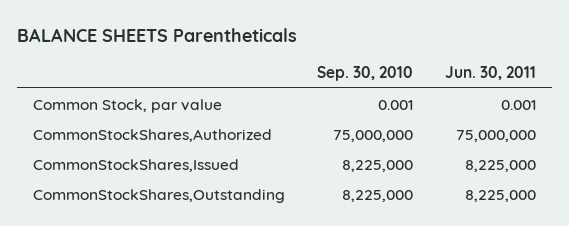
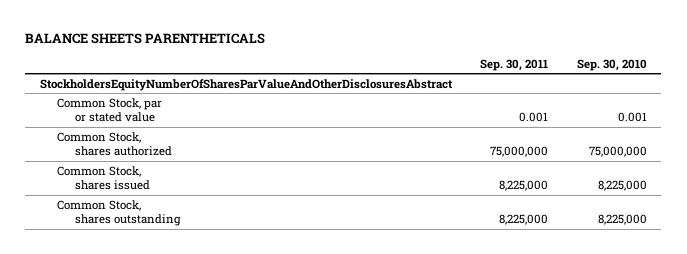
- BALANCE SHEETS Parentheticals
+ BALANCE SHEETS PARENTHETICALS
- | Sep. 30, 2010 | Jun. 30, 2011
+ | Sep. 30, 2011 | Sep. 30, 2010
- Common Stock, par value | 0.001 | 0.001
- CommonStockShares,Authorized | 75,000,000 | 75,000,000
- CommonStockShares,Issued | 8,225,000 | 8,225,000
- CommonStockShares,Outstanding | 8,225,000 | 8,225,000
+ StockholdersEquityNumberOfSharesParValueAndOtherDisclosuresAbstract
+ Common Stock, par or stated value | 0.001 | 0.001
+ Common Stock, shares authorized | 75,000,000 | 75,000,000
+ Common Stock, shares issued | 8,225,000 | 8,225,000
+ Common Stock, shares outstanding | 8,225,000 | 8,225,000

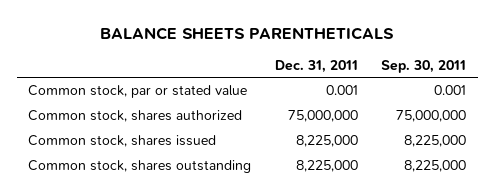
- | Sep. 30, 2011 | Sep. 30, 2010
+ | Dec. 31, 2011 | Sep. 30, 2011
- StockholdersEquityNumberOfSharesParValueAndOtherDisclosuresAbstract
- Common Stock, par or stated value | 0.001 | 0.001
- Common Stock, shares authorized | 75,000,000 | 75,000,000
- Common Stock, shares issued | 8,225,000 | 8,225,000
- Common Stock, shares outstanding | 8,225,000 | 8,225,000
+ Common stock, par or stated value | 0.001 | 0.001
+ Common stock, shares authorized | 75,000,000 | 75,000,000
+ Common stock, shares issued | 8,225,000 | 8,225,000
+ Common stock, shares outstanding | 8,225,000 | 8,225,000

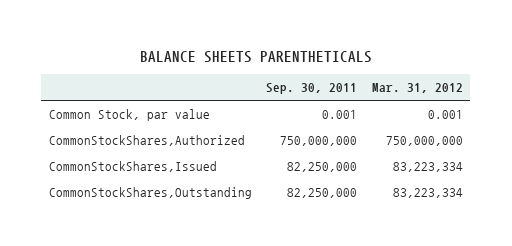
- | Dec. 31, 2011 | Sep. 30, 2011
+ | Sep. 30, 2011 | Mar. 31, 2012
- Common stock, par or stated value | 0.001 | 0.001
- Common stock, shares authorized | 75,000,000 | 75,000,000
- Common stock, shares issued | 8,225,000 | 8,225,000
- Common stock, shares outstanding | 8,225,000 | 8,225,000
+ Common Stock, par value | 0.001 | 0.001
+ CommonStockShares,Authorized | 750,000,000 | 750,000,000
+ CommonStockShares,Issued | 82,250,000 | 83,223,334
+ CommonStockShares,Outstanding | 82,250,000 | 83,223,334

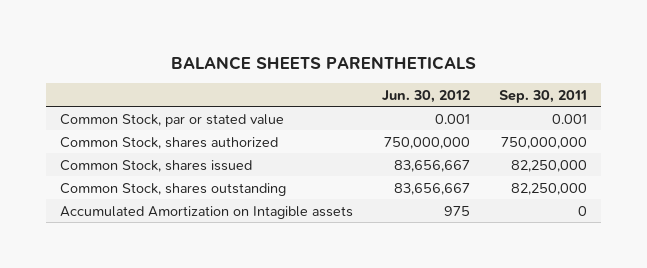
- | Sep. 30, 2011 | Mar. 31, 2012
+ | Jun. 30, 2012 | Sep. 30, 2011
- Common Stock, par value | 0.001 | 0.001
- CommonStockShares,Authorized | 750,000,000 | 750,000,000
- CommonStockShares,Issued | 82,250,000 | 83,223,334
- CommonStockShares,Outstanding | 82,250,000 | 83,223,334
+ Common Stock, par or stated value | 0.001 | 0.001
+ Common Stock, shares authorized | 750,000,000 | 750,000,000
+ Common Stock, shares issued | 83,656,667 | 82,250,000
+ Common Stock, shares outstanding | 83,656,667 | 82,250,000
+ Accumulated Amortization on Intagible assets | 975 | 0

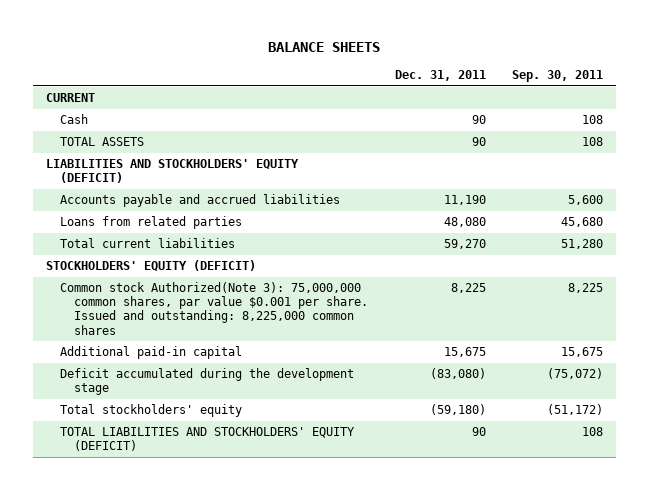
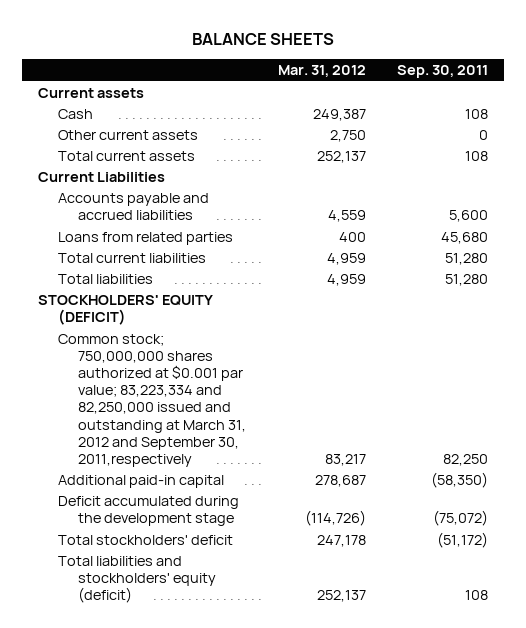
- | Dec. 31, 2011 | Sep. 30, 2011
+ | Mar. 31, 2012 | Sep. 30, 2011
- CURRENT
+ Current assets
- TOTAL ASSETS | 90 | 108
- LIABILITIES AND STOCKHOLDERS' EQUITY (DEFICIT)
+ Other current assets | 2,750 | 0
+ Total current assets | 252,137 | 108
+ Current Liabilities
+ Total liabilities | 4,959 | 51,280
- Common stock Authorized(Note 3): 75,000,000 common shares, par value $0.001 per share. Issued and outstanding: 8,225,000 common shares | 8,225 | 8,225
- Additional paid-in capital | 15,675 | 15,675
+ Common stock; 750,000,000 shares authorized at $0.001 par value; 83,223,334 and 82,250,000 issued and outstanding at March 31, 2012 and September 30, 2011,respectively | 83,217 | 82,250
+ Additional paid-in capital | 278,687 | (58,350)
- Total stockholders' equity | (59,180) | (51,172)
- TOTAL LIABILITIES AND STOCKHOLDERS' EQUITY (DEFICIT) | 90 | 108
+ Total stockholders' deficit | 247,178 | (51,172)
+ Total liabilities and stockholders' equity (deficit) | 252,137 | 108

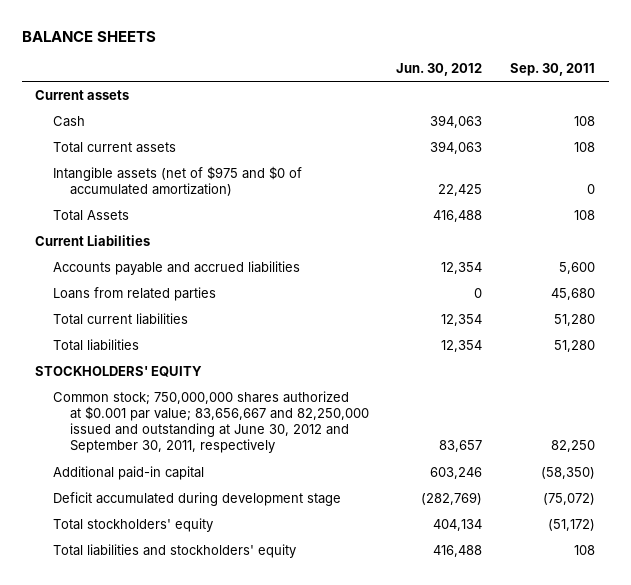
- | Mar. 31, 2012 | Sep. 30, 2011
+ | Jun. 30, 2012 | Sep. 30, 2011
- Other current assets | 2,750 | 0
+ Intangible assets (net of $975 and $0 of accumulated amortization) | 22,425 | 0
+ Total Assets | 416,488 | 108
- STOCKHOLDERS' EQUITY (DEFICIT)
- Common stock; 750,000,000 shares authorized at $0.001 par value; 83,223,334 and 82,250,000 issued and outstanding at March 31, 2012 and September 30, 2011,respectively | 83,217 | 82,250
+ STOCKHOLDERS' EQUITY
+ Common stock; 750,000,000 shares authorized at $0.001 par value; 83,656,667 and 82,250,000 issued and outstanding at June 30, 2012 and September 30, 2011, respectively | 83,657 | 82,250
- Deficit accumulated during the development stage | (114,726) | (75,072)
- Total stockholders' deficit | 247,178 | (51,172)
- Total liabilities and stockholders' equity (deficit) | 252,137 | 108
+ Deficit accumulated during development stage | (282,769) | (75,072)
+ Total stockholders' equity | 404,134 | (51,172)
+ Total liabilities and stockholders' equity | 416,488 | 108

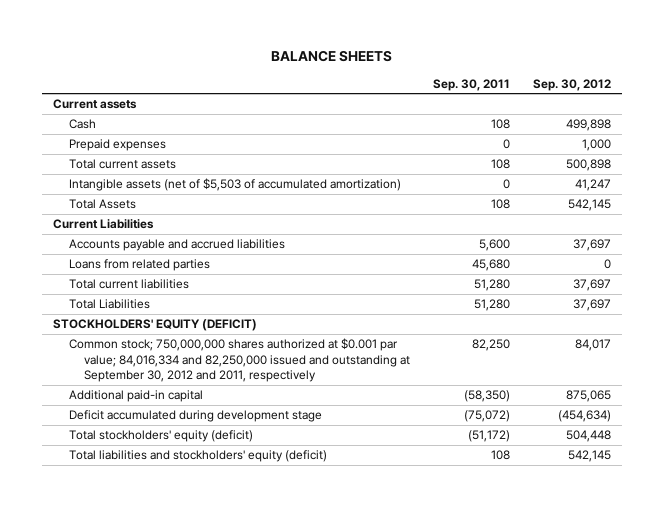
- | Jun. 30, 2012 | Sep. 30, 2011
+ | Sep. 30, 2011 | Sep. 30, 2012
+ Prepaid expenses | 0 | 1,000
- Intangible assets (net of $975 and $0 of accumulated amortization) | 22,425 | 0
+ Intangible assets (net of $5,503 of accumulated amortization) | 0 | 41,247
- Total liabilities | 12,354 | 51,280
- STOCKHOLDERS' EQUITY
- Common stock; 750,000,000 shares authorized at $0.001 par value; 83,656,667 and 82,250,000 issued and outstanding at June 30, 2012 and September 30, 2011, respectively | 83,657 | 82,250
+ Total Liabilities | 51,280 | 37,697
+ STOCKHOLDERS' EQUITY (DEFICIT)
+ Common stock; 750,000,000 shares authorized at $0.001 par value; 84,016,334 and 82,250,000 issued and outstanding at September 30, 2012 and 2011, respectively | 82,250 | 84,017
- Total stockholders' equity | 404,134 | (51,172)
- Total liabilities and stockholders' equity | 416,488 | 108
+ Total stockholders' equity (deficit) | (51,172) | 504,448
+ Total liabilities and stockholders' equity (deficit) | 108 | 542,145

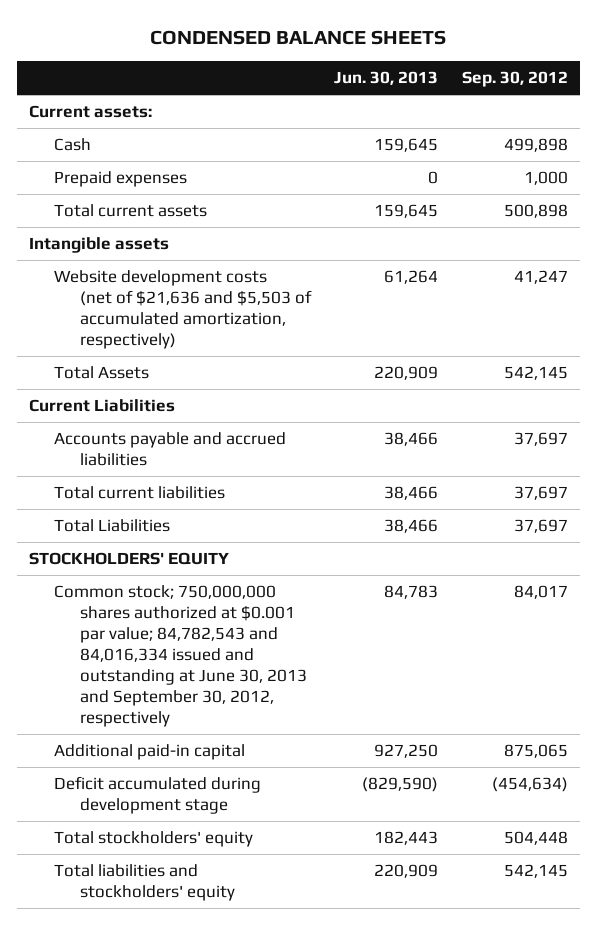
- BALANCE SHEETS
+ CONDENSED BALANCE SHEETS
- | Sep. 30, 2011 | Sep. 30, 2012
+ | Jun. 30, 2013 | Sep. 30, 2012
- Current assets
+ Current assets:
- Intangible assets (net of $5,503 of accumulated amortization) | 0 | 41,247
+ Intangible assets
+ Website development costs (net of $21,636 and $5,503 of accumulated amortization, respectively) | 61,264 | 41,247
- Loans from related parties | 45,680 | 0
- STOCKHOLDERS' EQUITY (DEFICIT)
- Common stock; 750,000,000 shares authorized at $0.001 par value; 84,016,334 and 82,250,000 issued and outstanding at September 30, 2012 and 2011, respectively | 82,250 | 84,017
+ STOCKHOLDERS' EQUITY
+ Common stock; 750,000,000 shares authorized at $0.001 par value; 84,782,543 and 84,016,334 issued and outstanding at June 30, 2013 and September 30, 2012, respectively | 84,783 | 84,017
- Total stockholders' equity (deficit) | (51,172) | 504,448
- Total liabilities and stockholders' equity (deficit) | 108 | 542,145
+ Total stockholders' equity | 182,443 | 504,448
+ Total liabilities and stockholders' equity | 220,909 | 542,145

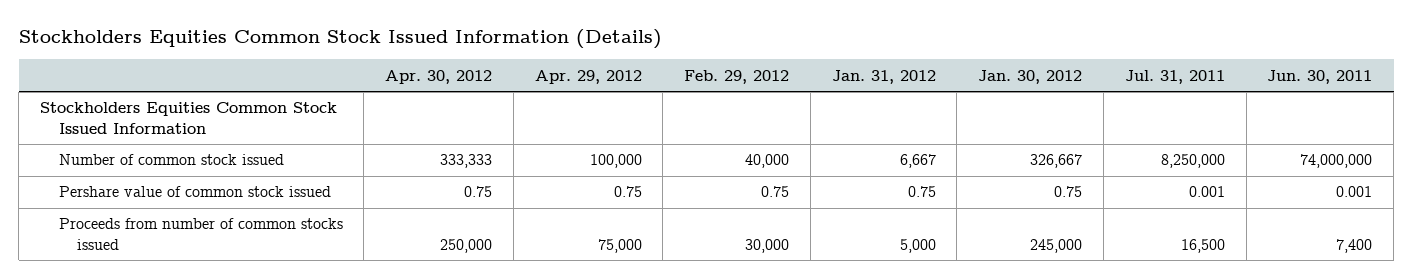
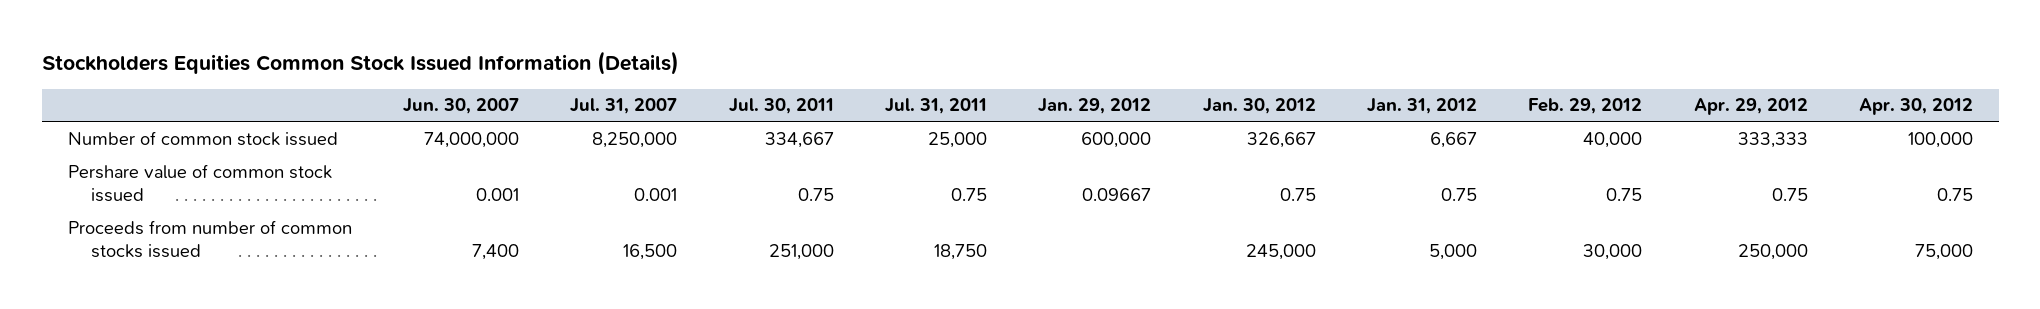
- | Apr. 30, 2012 | Apr. 29, 2012 | Feb. 29, 2012 | Jan. 31, 2012 | Jan. 30, 2012 | Jul. 31, 2011 | Jun. 30, 2011
+ | Jun. 30, 2007 | Jul. 31, 2007 | Jul. 30, 2011 | Jul. 31, 2011 | Jan. 29, 2012 | Jan. 30, 2012 | Jan. 31, 2012 | Feb. 29, 2012 | Apr. 29, 2012 | Apr. 30, 2012
- Stockholders Equities Common Stock Issued Information
- Number of common stock issued | 333,333 | 100,000 | 40,000 | 6,667 | 326,667 | 8,250,000 | 74,000,000
- Pershare value of common stock issued | 0.75 | 0.75 | 0.75 | 0.75 | 0.75 | 0.001 | 0.001
- Proceeds from number of common stocks issued | 250,000 | 75,000 | 30,000 | 5,000 | 245,000 | 16,500 | 7,400
+ Number of common stock issued | 74,000,000 | 8,250,000 | 334,667 | 25,000 | 600,000 | 326,667 | 6,667 | 40,000 | 333,333 | 100,000
+ Pershare value of common stock issued | 0.001 | 0.001 | 0.75 | 0.75 | 0.09667 | 0.75 | 0.75 | 0.75 | 0.75 | 0.75
+ Proceeds from number of common stocks issued | 7,400 | 16,500 | 251,000 | 18,750 | | 245,000 | 5,000 | 30,000 | 250,000 | 75,000

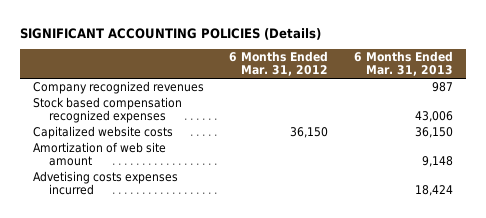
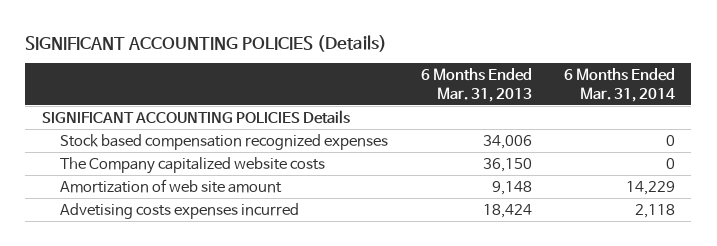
- | 6 Months Ended Mar. 31, 2012 | 6 Months Ended Mar. 31, 2013
+ | 6 Months Ended Mar. 31, 2013 | 6 Months Ended Mar. 31, 2014
- Company recognized revenues | | 987
- Stock based compensation recognized expenses | | 43,006
- Capitalized website costs | 36,150 | 36,150
+ SIGNIFICANT ACCOUNTING POLICIES Details
+ Stock based compensation recognized expenses | 34,006 | 0
+ The Company capitalized website costs | 36,150 | 0

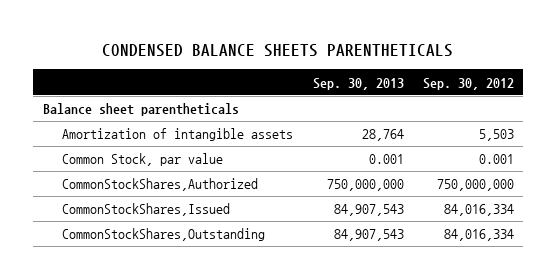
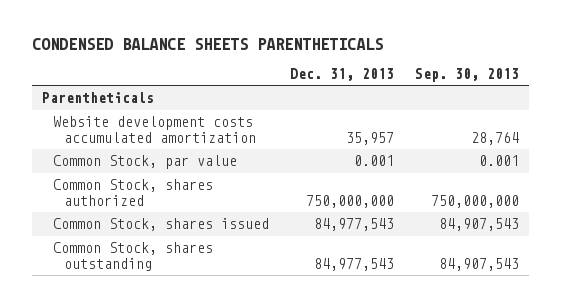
- | Sep. 30, 2013 | Sep. 30, 2012
+ | Dec. 31, 2013 | Sep. 30, 2013
- Balance sheet parentheticals
- Amortization of intangible assets | 28,764 | 5,503
+ Parentheticals
+ Website development costs accumulated amortization | 35,957 | 28,764
- CommonStockShares,Authorized | 750,000,000 | 750,000,000
- CommonStockShares,Issued | 84,907,543 | 84,016,334
- CommonStockShares,Outstanding | 84,907,543 | 84,016,334
+ Common Stock, shares authorized | 750,000,000 | 750,000,000
+ Common Stock, shares issued | 84,977,543 | 84,907,543
+ Common Stock, shares outstanding | 84,977,543 | 84,907,543

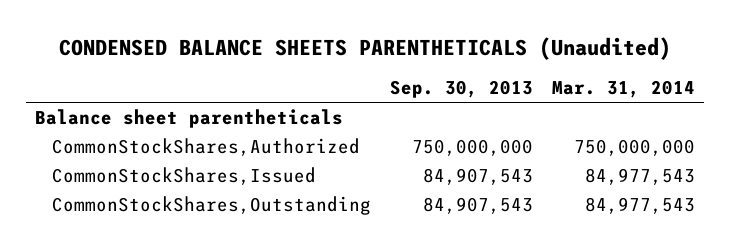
- CONDENSED BALANCE SHEETS PARENTHETICALS
+ CONDENSED BALANCE SHEETS PARENTHETICALS (Unaudited)
- | Dec. 31, 2013 | Sep. 30, 2013
+ | Sep. 30, 2013 | Mar. 31, 2014
- Parentheticals
- Website development costs accumulated amortization | 35,957 | 28,764
- Common Stock, par value | 0.001 | 0.001
- Common Stock, shares authorized | 750,000,000 | 750,000,000
- Common Stock, shares issued | 84,977,543 | 84,907,543
- Common Stock, shares outstanding | 84,977,543 | 84,907,543
+ Balance sheet parentheticals
+ CommonStockShares,Authorized | 750,000,000 | 750,000,000
+ CommonStockShares,Issued | 84,907,543 | 84,977,543
+ CommonStockShares,Outstanding | 84,907,543 | 84,977,543

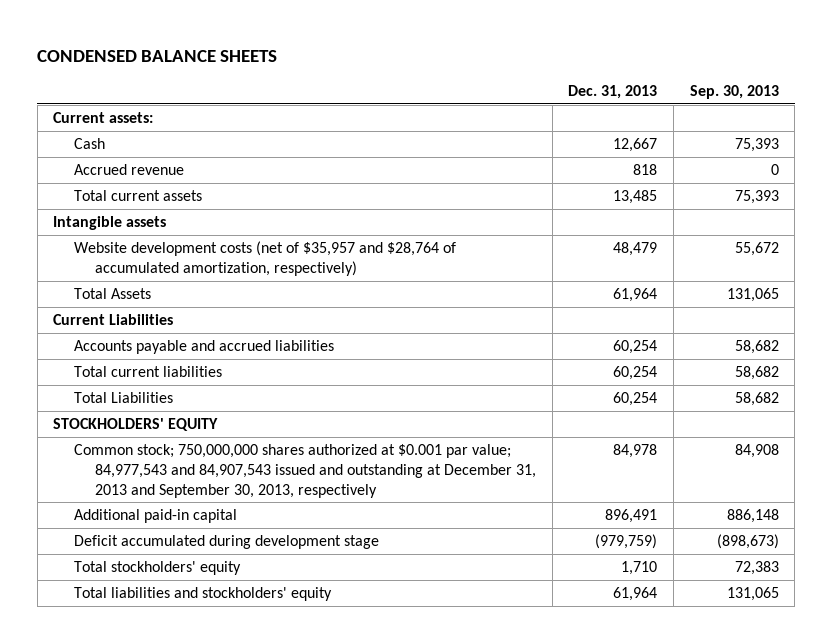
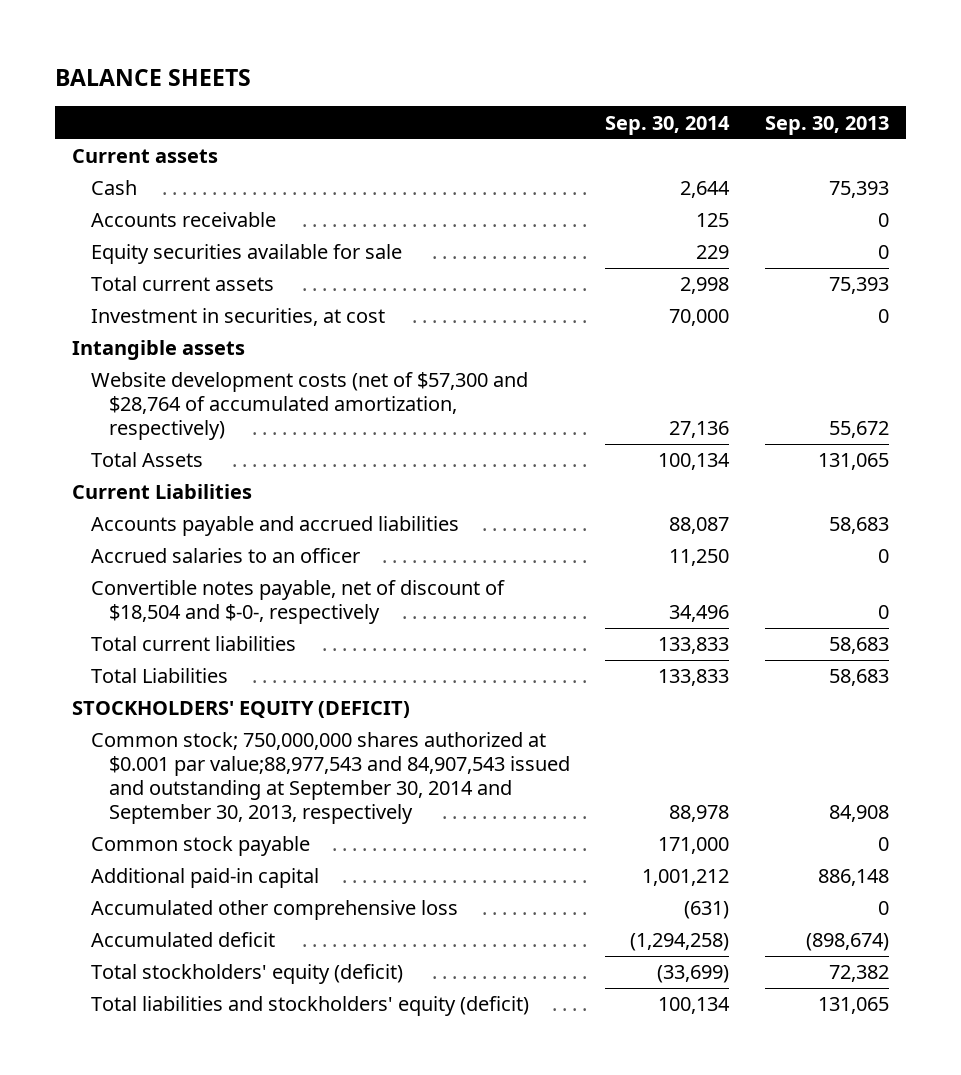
- CONDENSED BALANCE SHEETS
+ BALANCE SHEETS
- | Dec. 31, 2013 | Sep. 30, 2013
+ | Sep. 30, 2014 | Sep. 30, 2013
- Current assets:
+ Current assets
- Accrued revenue | 818 | 0
+ Accounts receivable | 125 | 0
+ Equity securities available for sale | 229 | 0
+ Investment in securities, at cost | 70,000 | 0
- Website development costs (net of $35,957 and $28,764 of accumulated amortization, respectively) | 48,479 | 55,672
+ Website development costs (net of $57,300 and $28,764 of accumulated amortization, respectively) | 27,136 | 55,672
- Accounts payable and accrued liabilities | 60,254 | 58,682
- Total current liabilities | 60,254 | 58,682
- Total Liabilities | 60,254 | 58,682
- STOCKHOLDERS' EQUITY
- Common stock; 750,000,000 shares authorized at $0.001 par value; 84,977,543 and 84,907,543 issued and outstanding at December 31, 2013 and September 30, 2013, respectively | 84,978 | 84,908
+ Accounts payable and accrued liabilities | 88,087 | 58,683
+ Accrued salaries to an officer | 11,250 | 0
+ Convertible notes payable, net of discount of $18,504 and $-0-, respectively | 34,496 | 0
+ Total current liabilities | 133,833 | 58,683
+ Total Liabilities | 133,833 | 58,683
+ STOCKHOLDERS' EQUITY (DEFICIT)
+ Common stock; 750,000,000 shares authorized at $0.001 par value;88,977,543 and 84,907,543 issued and outstanding at September 30, 2014 and September 30, 2013, respectively | 88,978 | 84,908
+ Common stock payable | 171,000 | 0
- Deficit accumulated during development stage | (979,759) | (898,673)
- Total stockholders' equity | 1,710 | 72,383
- Total liabilities and stockholders' equity | 61,964 | 131,065
+ Accumulated other comprehensive loss | (631) | 0
+ Accumulated deficit | (1,294,258) | (898,674)
+ Total stockholders' equity (deficit) | (33,699) | 72,382
+ Total liabilities and stockholders' equity (deficit) | 100,134 | 131,065

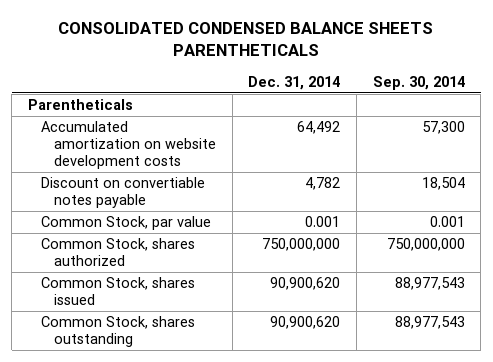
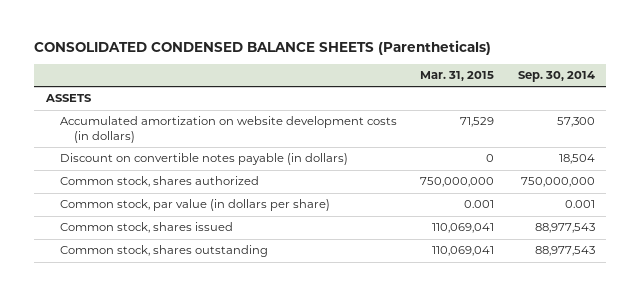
- CONSOLIDATED CONDENSED BALANCE SHEETS PARENTHETICALS
+ CONSOLIDATED CONDENSED BALANCE SHEETS (Parentheticals)
- | Dec. 31, 2014 | Sep. 30, 2014
+ | Mar. 31, 2015 | Sep. 30, 2014
- Parentheticals
- Accumulated amortization on website development costs | 64,492 | 57,300
- Discount on convertiable notes payable | 4,782 | 18,504
- Common Stock, par value | 0.001 | 0.001
- Common Stock, shares authorized | 750,000,000 | 750,000,000
- Common Stock, shares issued | 90,900,620 | 88,977,543
- Common Stock, shares outstanding | 90,900,620 | 88,977,543
+ ASSETS
+ Accumulated amortization on website development costs (in dollars) | 71,529 | 57,300
+ Discount on convertible notes payable (in dollars) | 0 | 18,504
+ Common stock, shares authorized | 750,000,000 | 750,000,000
+ Common stock, par value (in dollars per share) | 0.001 | 0.001
+ Common stock, shares issued | 110,069,041 | 88,977,543
+ Common stock, shares outstanding | 110,069,041 | 88,977,543

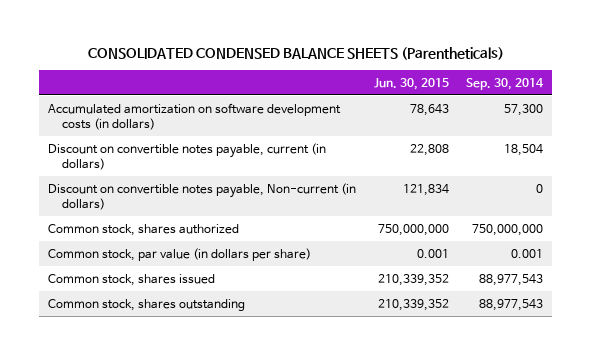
- | Mar. 31, 2015 | Sep. 30, 2014
+ | Jun. 30, 2015 | Sep. 30, 2014
- ASSETS
- Accumulated amortization on website development costs (in dollars) | 71,529 | 57,300
- Discount on convertible notes payable (in dollars) | 0 | 18,504
+ Accumulated amortization on software development costs (in dollars) | 78,643 | 57,300
+ Discount on convertible notes payable, current (in dollars) | 22,808 | 18,504
+ Discount on convertible notes payable, Non-current (in dollars) | 121,834 | 0

